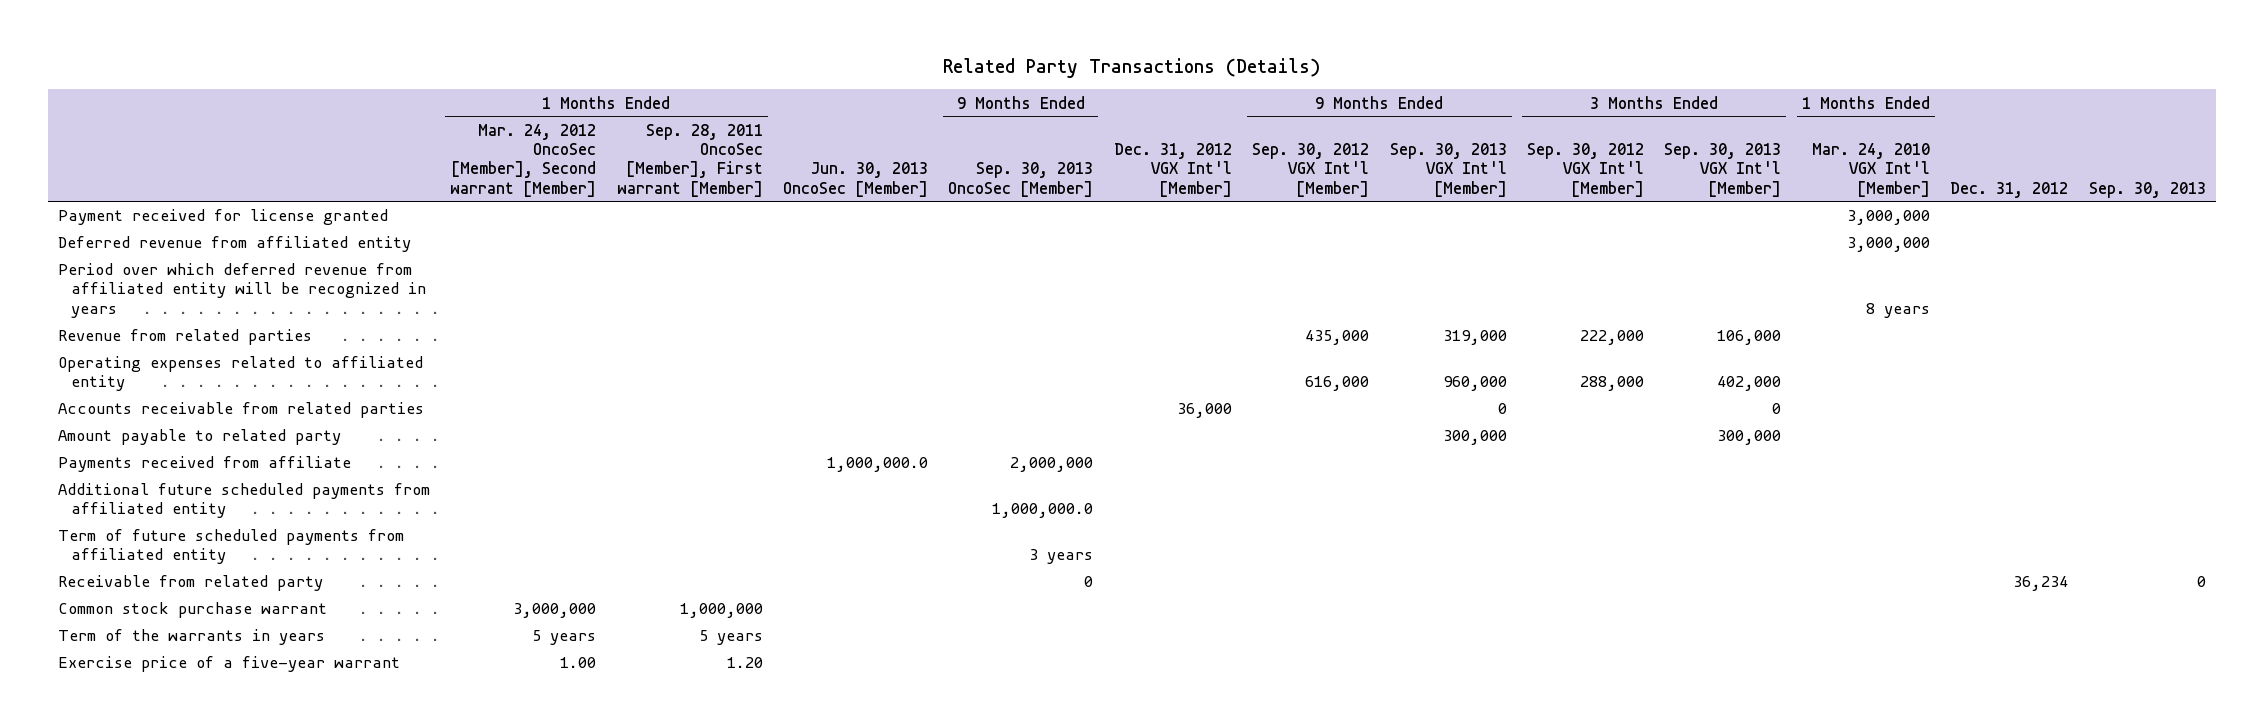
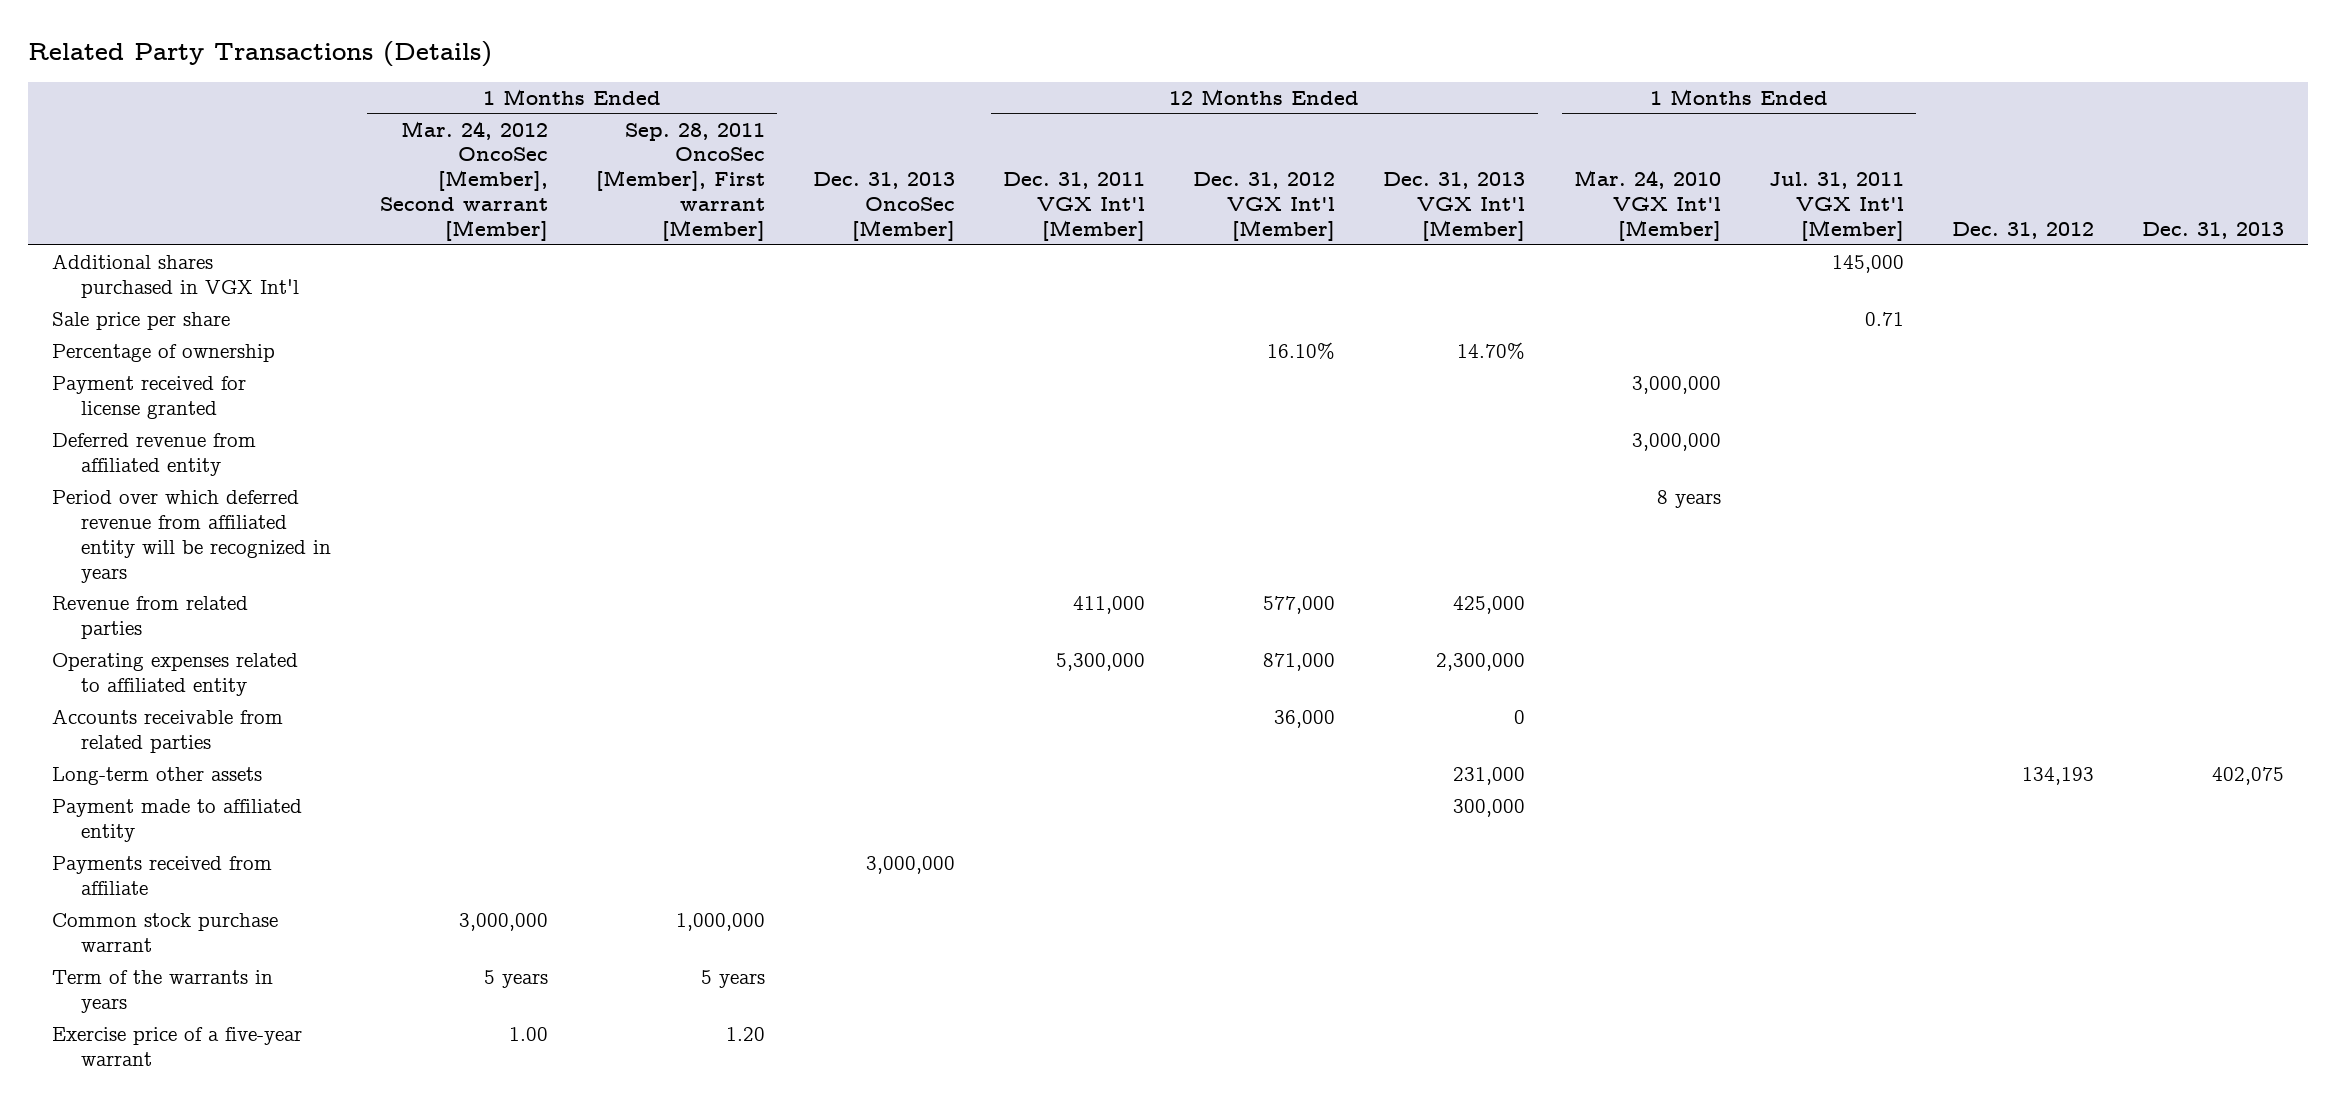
- | 1 Months Ended Mar. 24, 2012 OncoSec [Member], Second warrant [Member] | 1 Months Ended Sep. 28, 2011 OncoSec [Member], First warrant [Member] | Jun. 30, 2013 OncoSec [Member] | 9 Months Ended Sep. 30, 2013 OncoSec [Member] | Dec. 31, 2012 VGX Int'l [Member] | 9 Months Ended Sep. 30, 2012 VGX Int'l [Member] | 9 Months Ended Sep. 30, 2013 VGX Int'l [Member] | 3 Months Ended Sep. 30, 2012 VGX Int'l [Member] | 3 Months Ended Sep. 30, 2013 VGX Int'l [Member] | 1 Months Ended Mar. 24, 2010 VGX Int'l [Member] | Dec. 31, 2012 | Sep. 30, 2013
+ | 1 Months Ended Mar. 24, 2012 OncoSec [Member], Second warrant [Member] | 1 Months Ended Sep. 28, 2011 OncoSec [Member], First warrant [Member] | Dec. 31, 2013 OncoSec [Member] | 12 Months Ended Dec. 31, 2011 VGX Int'l [Member] | 12 Months Ended Dec. 31, 2012 VGX Int'l [Member] | 12 Months Ended Dec. 31, 2013 VGX Int'l [Member] | 1 Months Ended Mar. 24, 2010 VGX Int'l [Member] | 1 Months Ended Jul. 31, 2011 VGX Int'l [Member] | Dec. 31, 2012 | Dec. 31, 2013
+ Additional shares purchased in VGX Int'l | | | | | | | | 145,000 | |
+ Sale price per share | | | | | | | | 0.71 | |
+ Percentage of ownership | | | | | 16.10% | 14.70% | | | |
- Amount payable to related party | | | | | | | 300,000 | | 300,000 | | |
+ Long-term other assets | | | | | | 231,000 | | | 134,193 | 402,075
+ Payment made to affiliated entity | | | | | | 300,000 | | | |
- Additional future scheduled payments from affiliated entity | | | | 1,000,000.0 | | | | | | | |
- Term of future scheduled payments from affiliated entity | | | | 3 years | | | | | | | |
- Receivable from related party | | | | 0 | | | | | | | 36,234 | 0

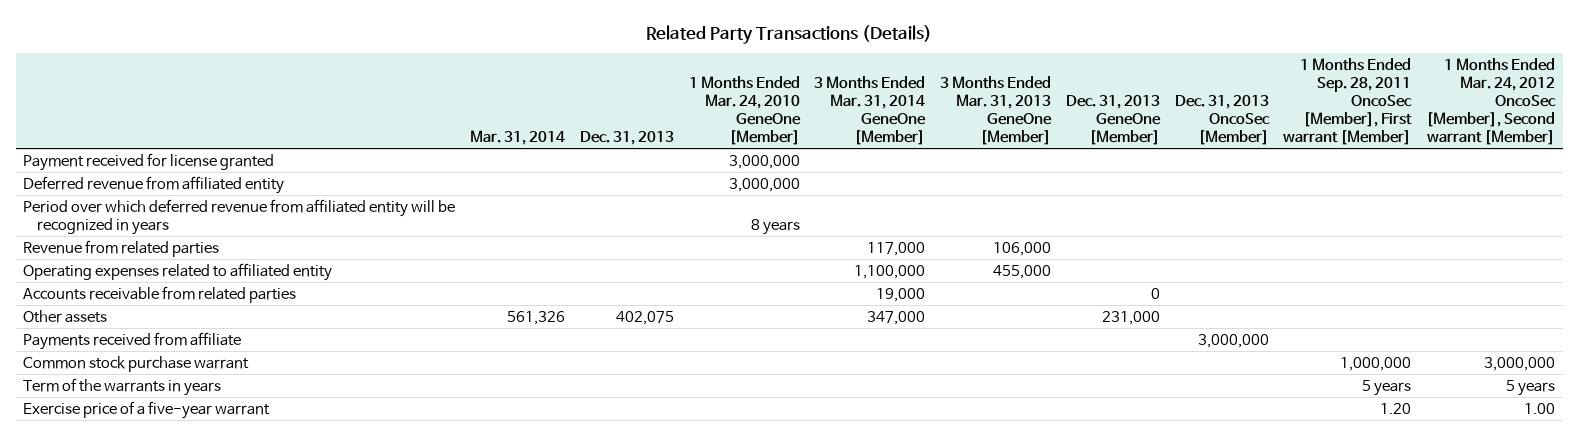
- | 1 Months Ended Mar. 24, 2012 OncoSec [Member], Second warrant [Member] | 1 Months Ended Sep. 28, 2011 OncoSec [Member], First warrant [Member] | Dec. 31, 2013 OncoSec [Member] | 12 Months Ended Dec. 31, 2011 VGX Int'l [Member] | 12 Months Ended Dec. 31, 2012 VGX Int'l [Member] | 12 Months Ended Dec. 31, 2013 VGX Int'l [Member] | 1 Months Ended Mar. 24, 2010 VGX Int'l [Member] | 1 Months Ended Jul. 31, 2011 VGX Int'l [Member] | Dec. 31, 2012 | Dec. 31, 2013
+ | Mar. 31, 2014 | Dec. 31, 2013 | 1 Months Ended Mar. 24, 2010 GeneOne [Member] | 3 Months Ended Mar. 31, 2014 GeneOne [Member] | 3 Months Ended Mar. 31, 2013 GeneOne [Member] | Dec. 31, 2013 GeneOne [Member] | Dec. 31, 2013 OncoSec [Member] | 1 Months Ended Sep. 28, 2011 OncoSec [Member], First warrant [Member] | 1 Months Ended Mar. 24, 2012 OncoSec [Member], Second warrant [Member]
- Additional shares purchased in VGX Int'l | | | | | | | | 145,000 | |
- Sale price per share | | | | | | | | 0.71 | |
- Percentage of ownership | | | | | 16.10% | 14.70% | | | |
- Long-term other assets | | | | | | 231,000 | | | 134,193 | 402,075
- Payment made to affiliated entity | | | | | | 300,000 | | | |
+ Other assets | 561,326 | 402,075 | | 347,000 | | 231,000 | | |

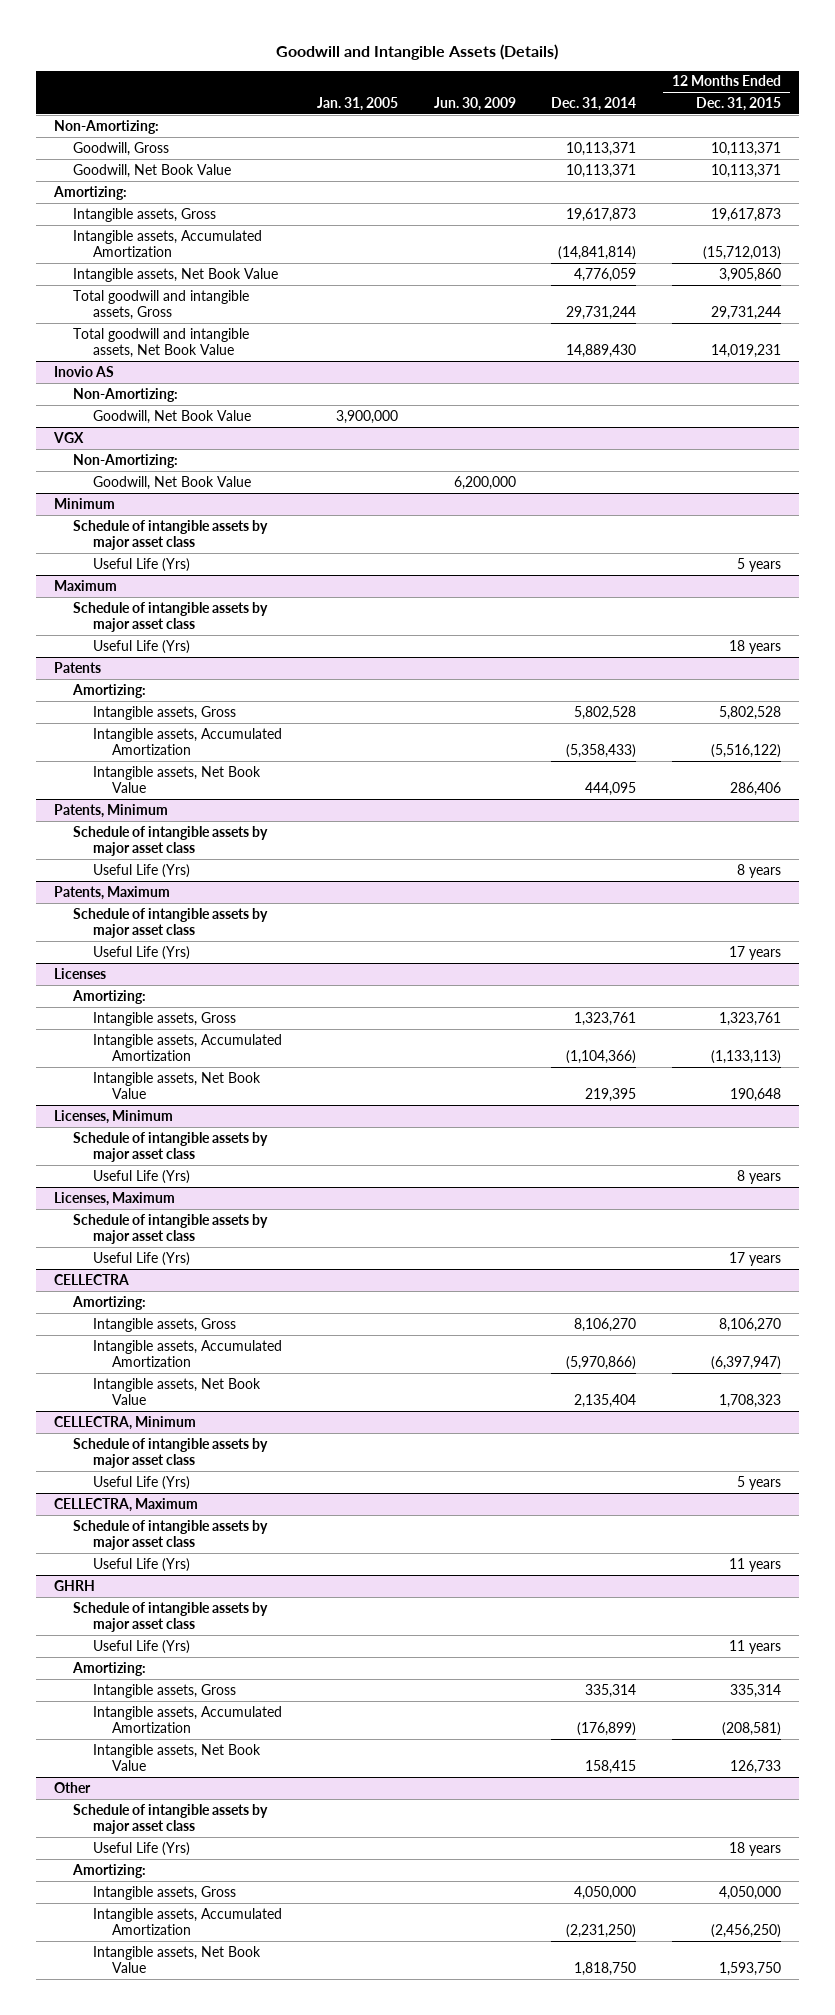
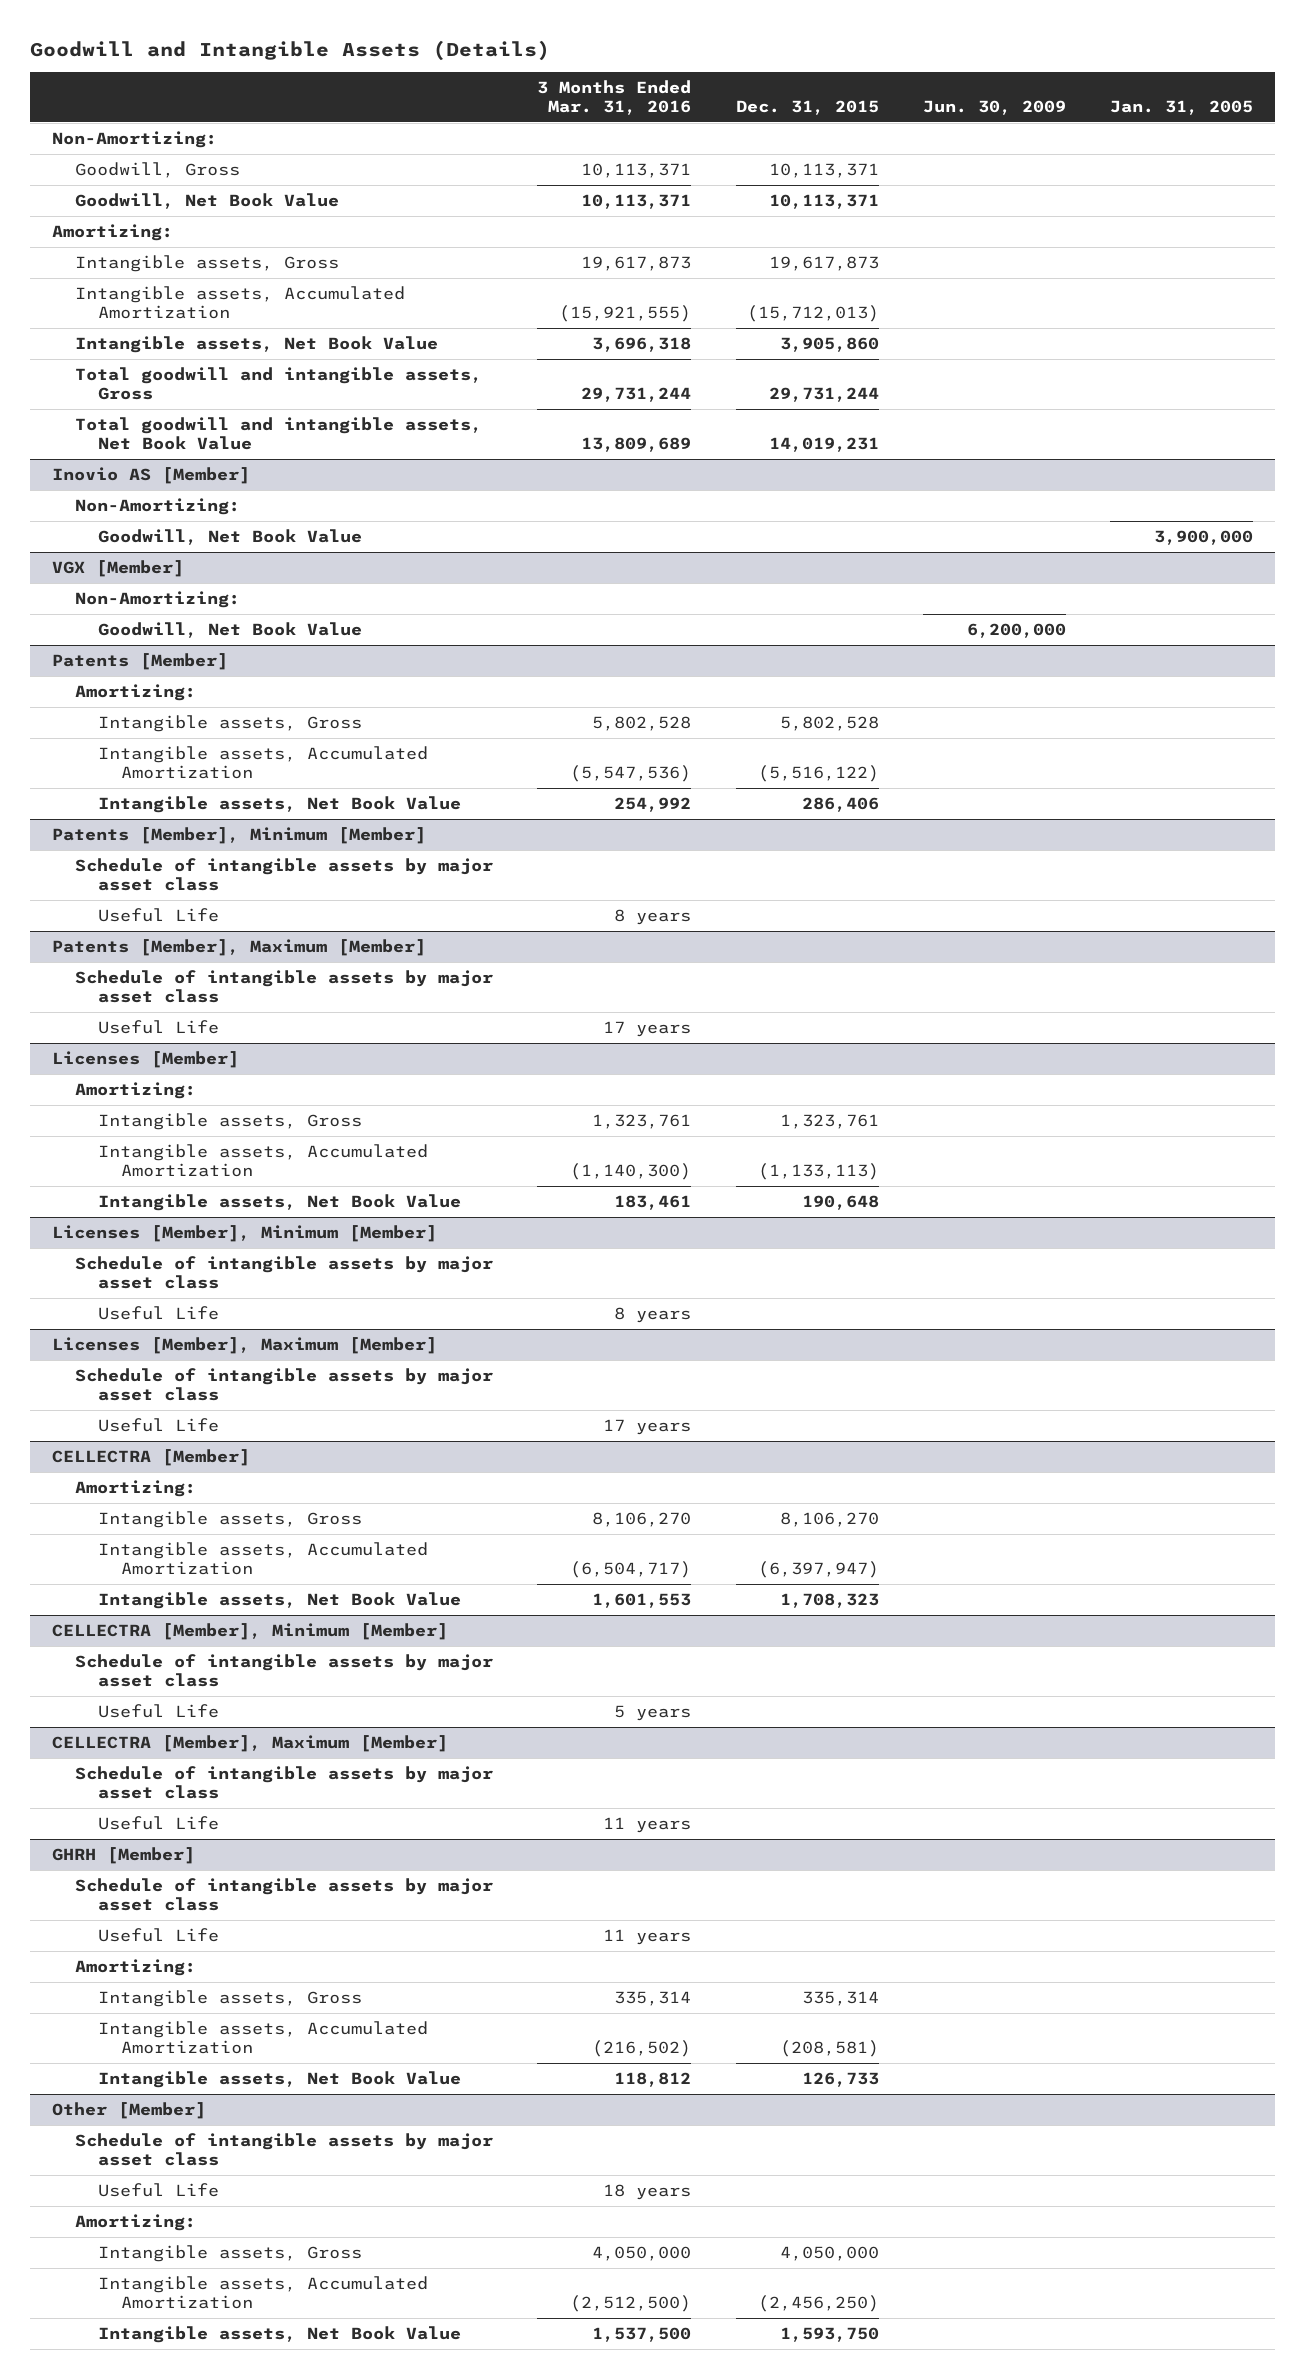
- | Jan. 31, 2005 | Jun. 30, 2009 | Dec. 31, 2014 | 12 Months Ended Dec. 31, 2015
+ | 3 Months Ended Mar. 31, 2016 | Dec. 31, 2015 | Jun. 30, 2009 | Jan. 31, 2005
- Inovio AS
+ Inovio AS [Member]
- VGX
+ VGX [Member]
- Minimum
- Schedule of intangible assets by major asset class
- Useful Life (Yrs) | | | | 5 years
- Maximum
- Schedule of intangible assets by major asset class
- Useful Life (Yrs) | | | | 18 years
- Patents
+ Patents [Member]
- Patents, Minimum
+ Patents [Member], Minimum [Member]
- Useful Life (Yrs) | | | | 8 years
- Patents, Maximum
+ Useful Life | 8 years | | |
+ Patents [Member], Maximum [Member]
- Useful Life (Yrs) | | | | 17 years
- Licenses
+ Useful Life | 17 years | | |
+ Licenses [Member]
- Licenses, Minimum
+ Licenses [Member], Minimum [Member]
- Useful Life (Yrs) | | | | 8 years
- Licenses, Maximum
+ Useful Life | 8 years | | |
+ Licenses [Member], Maximum [Member]
- Useful Life (Yrs) | | | | 17 years
- CELLECTRA
+ Useful Life | 17 years | | |
+ CELLECTRA [Member]
- CELLECTRA, Minimum
+ CELLECTRA [Member], Minimum [Member]
- Useful Life (Yrs) | | | | 5 years
- CELLECTRA, Maximum
+ Useful Life | 5 years | | |
+ CELLECTRA [Member], Maximum [Member]
- Useful Life (Yrs) | | | | 11 years
- GHRH
+ Useful Life | 11 years | | |
+ GHRH [Member]
- Useful Life (Yrs) | | | | 11 years
+ Useful Life | 11 years | | |
- Other
+ Other [Member]
- Useful Life (Yrs) | | | | 18 years
+ Useful Life | 18 years | | |

